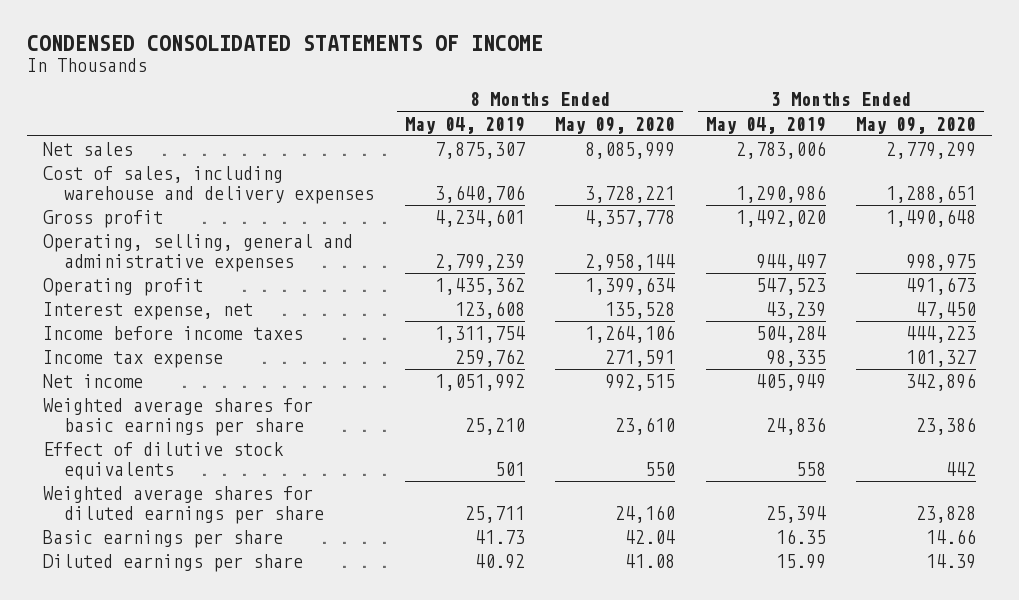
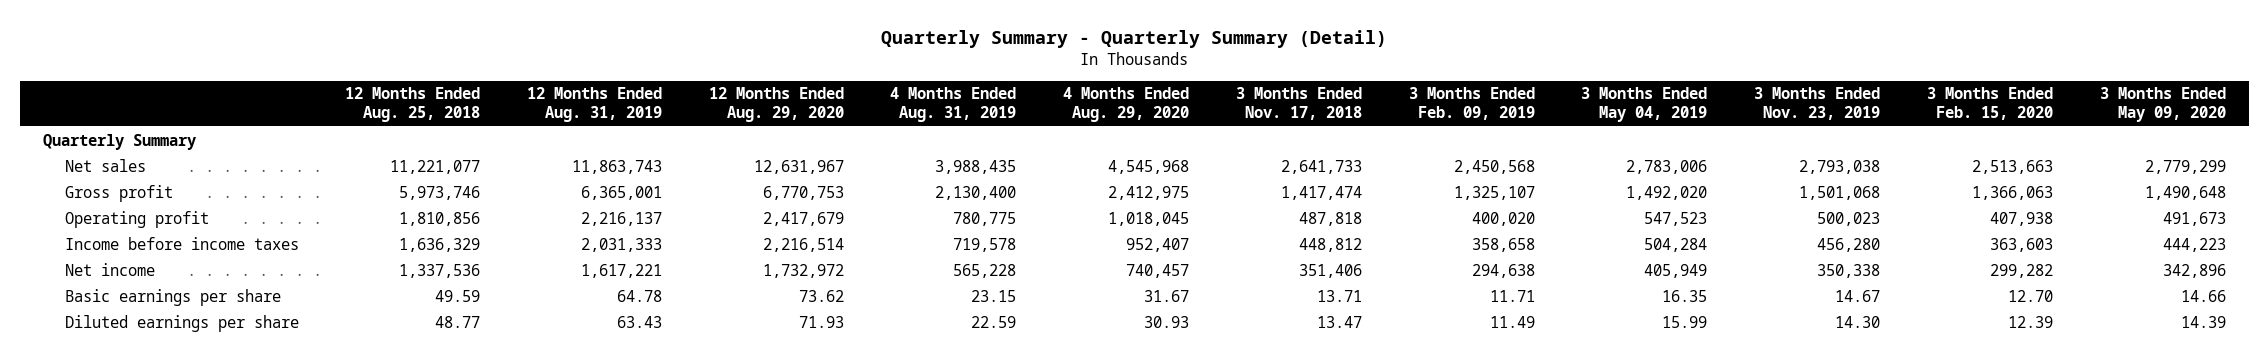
- CONDENSED CONSOLIDATED STATEMENTS OF INCOME
+ Quarterly Summary - Quarterly Summary (Detail)
- | 8 Months Ended May 04, 2019 | 8 Months Ended May 09, 2020 | 3 Months Ended May 04, 2019 | 3 Months Ended May 09, 2020
+ | 12 Months Ended Aug. 25, 2018 | 12 Months Ended Aug. 31, 2019 | 12 Months Ended Aug. 29, 2020 | 4 Months Ended Aug. 31, 2019 | 4 Months Ended Aug. 29, 2020 | 3 Months Ended Nov. 17, 2018 | 3 Months Ended Feb. 09, 2019 | 3 Months Ended May 04, 2019 | 3 Months Ended Nov. 23, 2019 | 3 Months Ended Feb. 15, 2020 | 3 Months Ended May 09, 2020
+ Quarterly Summary
- Cost of sales, including warehouse and delivery expenses | 3,640,706 | 3,728,221 | 1,290,986 | 1,288,651
- Operating, selling, general and administrative expenses | 2,799,239 | 2,958,144 | 944,497 | 998,975
- Interest expense, net | 123,608 | 135,528 | 43,239 | 47,450
- Income tax expense | 259,762 | 271,591 | 98,335 | 101,327
- Weighted average shares for basic earnings per share | 25,210 | 23,610 | 24,836 | 23,386
- Effect of dilutive stock equivalents | 501 | 550 | 558 | 442
- Weighted average shares for diluted earnings per share | 25,711 | 24,160 | 25,394 | 23,828

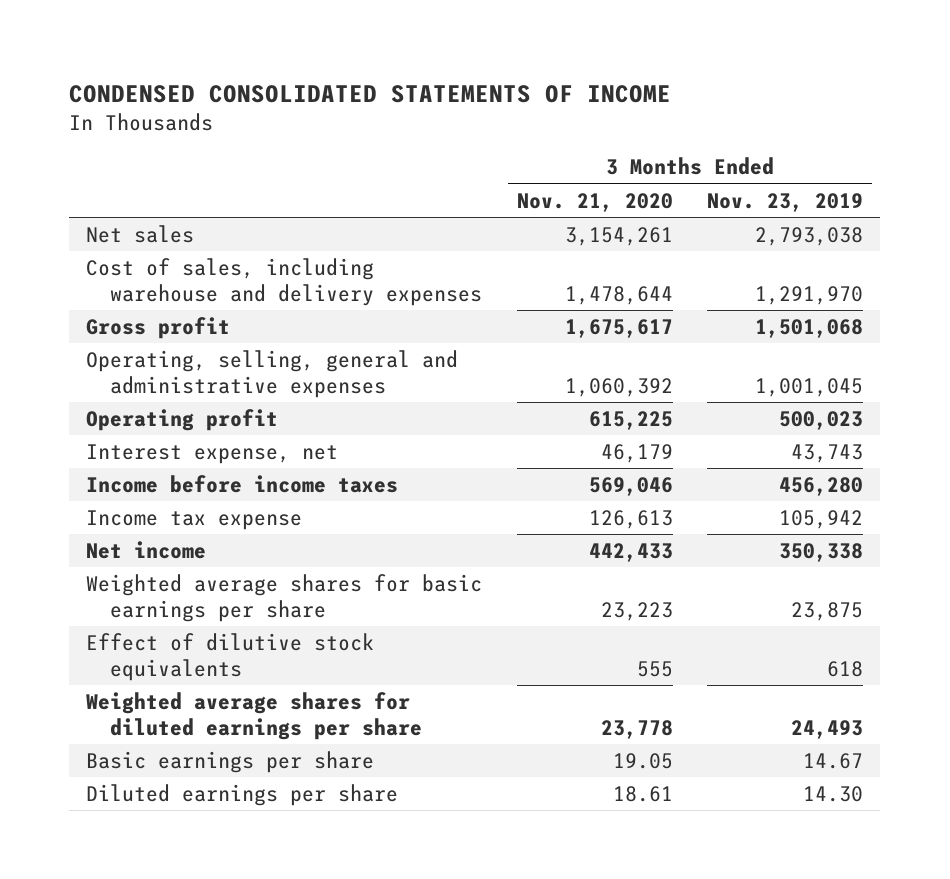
- Quarterly Summary - Quarterly Summary (Detail)
+ CONDENSED CONSOLIDATED STATEMENTS OF INCOME
- | 12 Months Ended Aug. 25, 2018 | 12 Months Ended Aug. 31, 2019 | 12 Months Ended Aug. 29, 2020 | 4 Months Ended Aug. 31, 2019 | 4 Months Ended Aug. 29, 2020 | 3 Months Ended Nov. 17, 2018 | 3 Months Ended Feb. 09, 2019 | 3 Months Ended May 04, 2019 | 3 Months Ended Nov. 23, 2019 | 3 Months Ended Feb. 15, 2020 | 3 Months Ended May 09, 2020
+ | 3 Months Ended Nov. 21, 2020 | 3 Months Ended Nov. 23, 2019
- Quarterly Summary
+ Cost of sales, including warehouse and delivery expenses | 1,478,644 | 1,291,970
+ Operating, selling, general and administrative expenses | 1,060,392 | 1,001,045
+ Interest expense, net | 46,179 | 43,743
+ Income tax expense | 126,613 | 105,942
+ Weighted average shares for basic earnings per share | 23,223 | 23,875
+ Effect of dilutive stock equivalents | 555 | 618
+ Weighted average shares for diluted earnings per share | 23,778 | 24,493

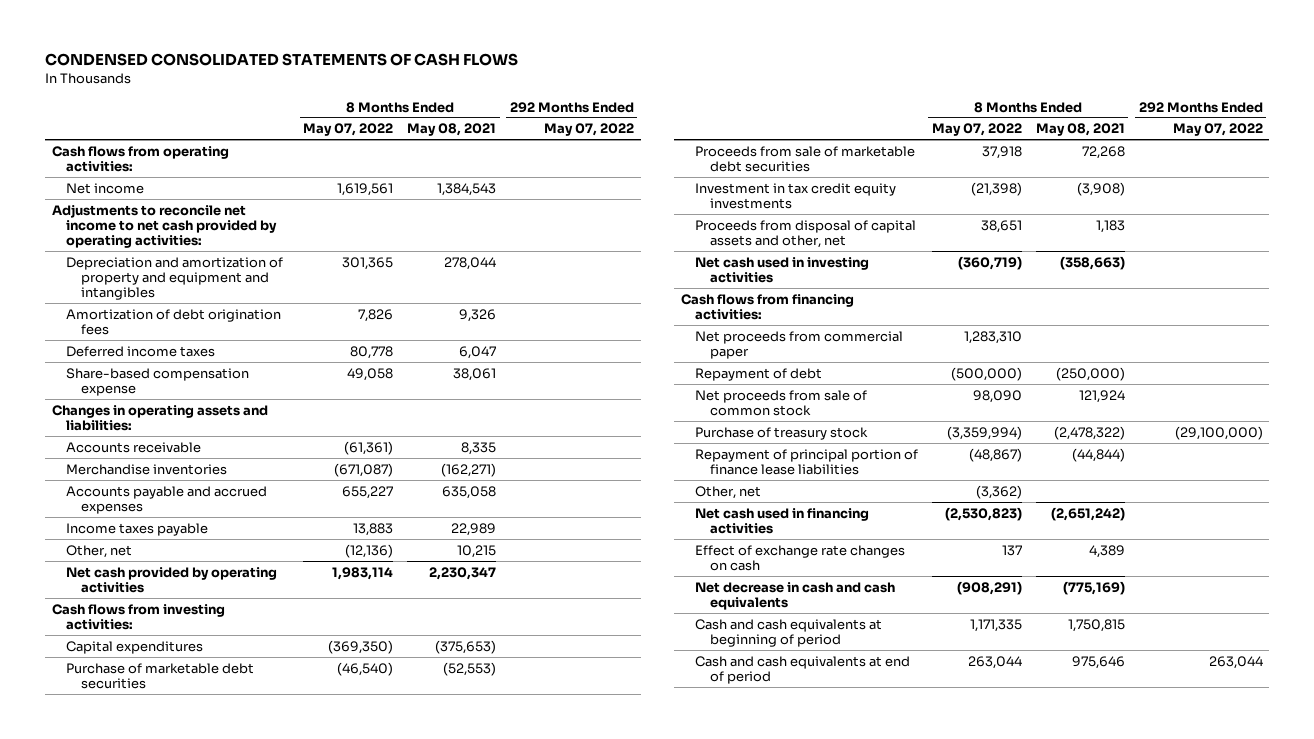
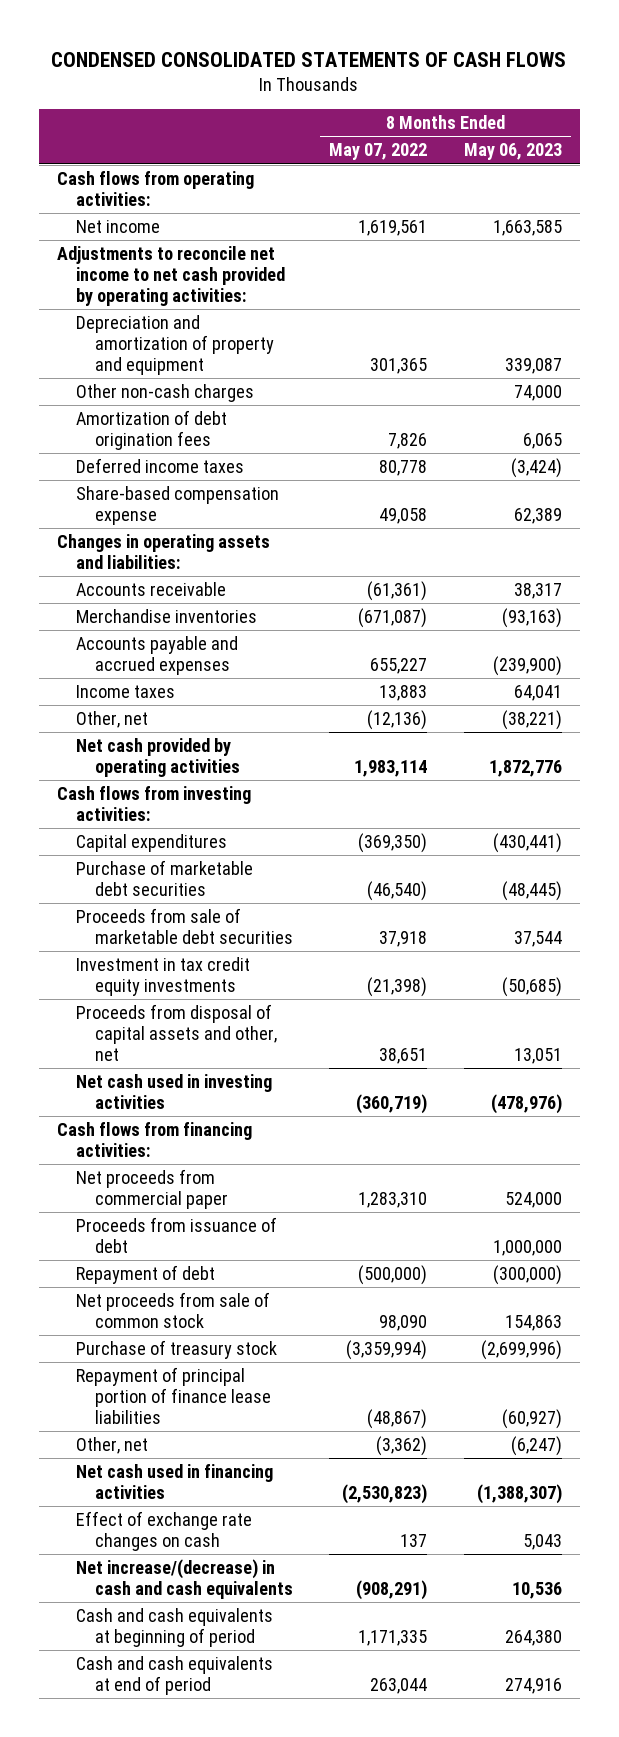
- | 8 Months Ended May 07, 2022 | 8 Months Ended May 08, 2021 | 292 Months Ended May 07, 2022
+ | 8 Months Ended May 07, 2022 | 8 Months Ended May 06, 2023
- Depreciation and amortization of property and equipment and intangibles | 301,365 | 278,044 |
+ Depreciation and amortization of property and equipment | 301,365 | 339,087
+ Other non-cash charges | | 74,000
- Income taxes payable | 13,883 | 22,989 |
+ Income taxes | 13,883 | 64,041
+ Proceeds from issuance of debt | | 1,000,000
- Net decrease in cash and cash equivalents | (908,291) | (775,169) |
+ Net increase/(decrease) in cash and cash equivalents | (908,291) | 10,536

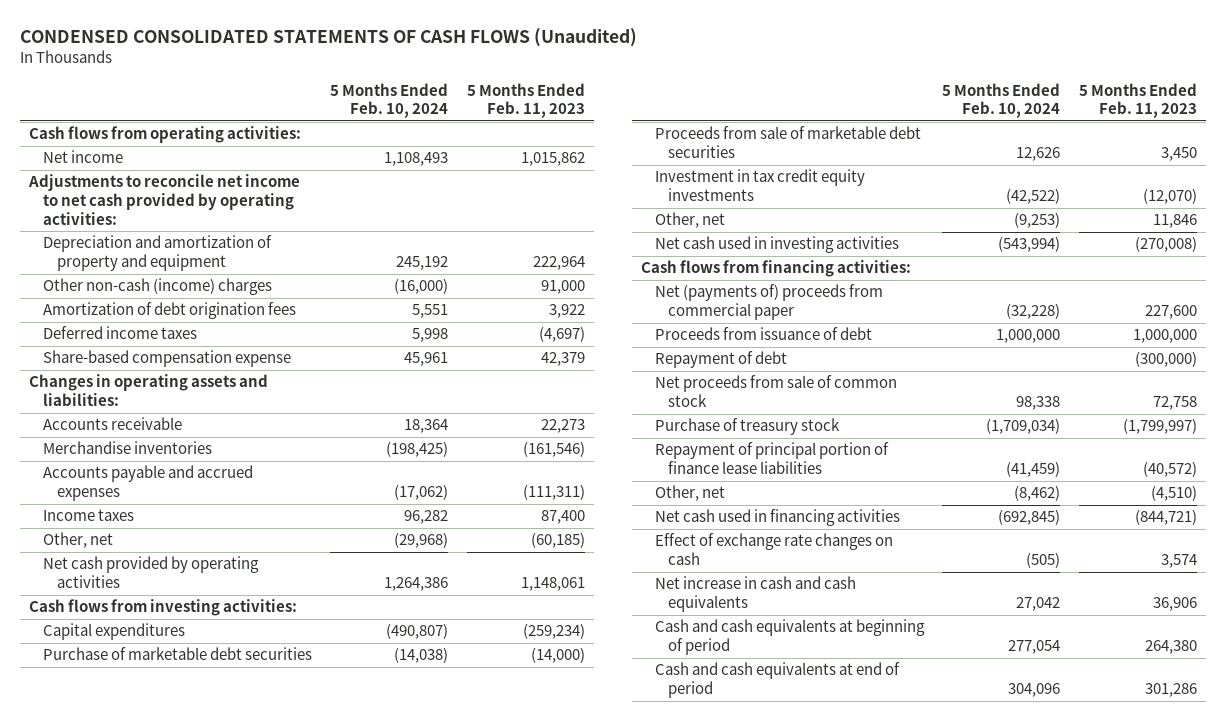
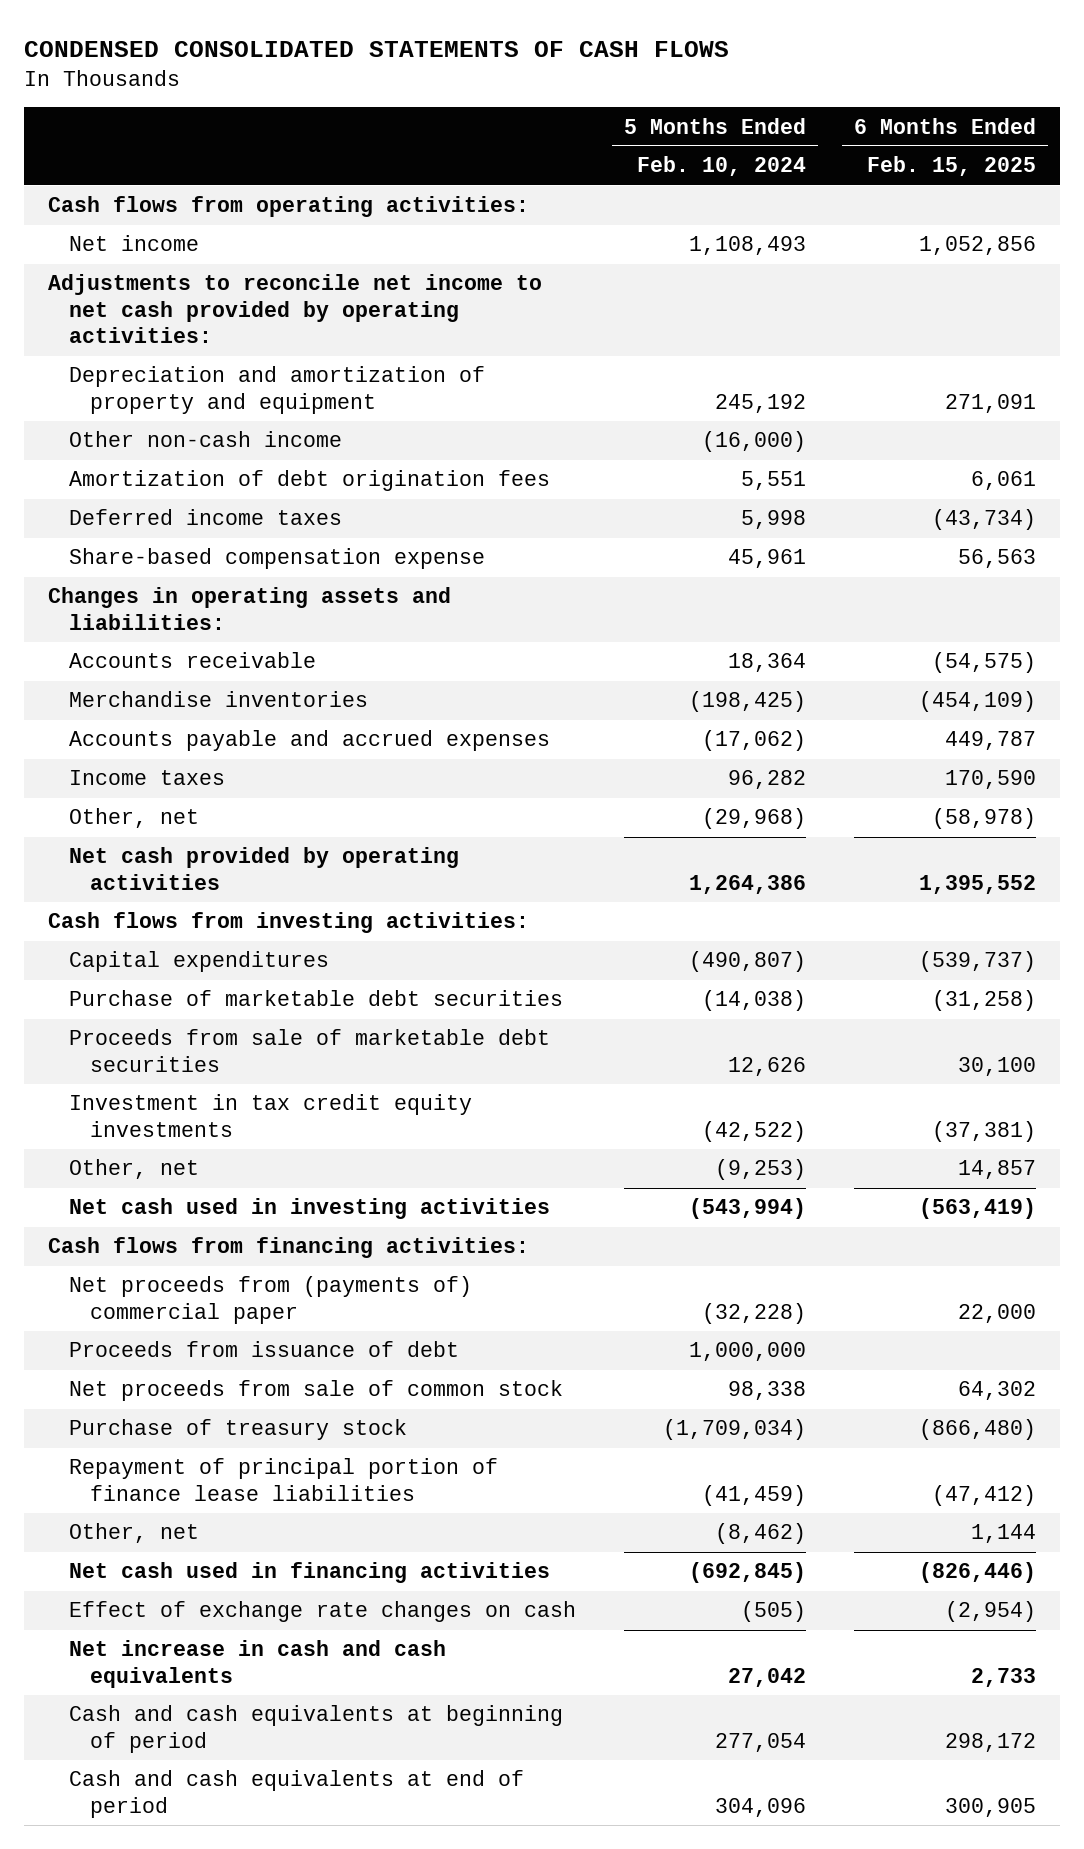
- CONDENSED CONSOLIDATED STATEMENTS OF CASH FLOWS (Unaudited)
+ CONDENSED CONSOLIDATED STATEMENTS OF CASH FLOWS
- | 5 Months Ended Feb. 10, 2024 | 5 Months Ended Feb. 11, 2023
+ | 5 Months Ended Feb. 10, 2024 | 6 Months Ended Feb. 15, 2025
- Other non-cash (income) charges | (16,000) | 91,000
+ Other non-cash income | (16,000) |
- Net (payments of) proceeds from commercial paper | (32,228) | 227,600
+ Net proceeds from (payments of) commercial paper | (32,228) | 22,000
- Repayment of debt | | (300,000)

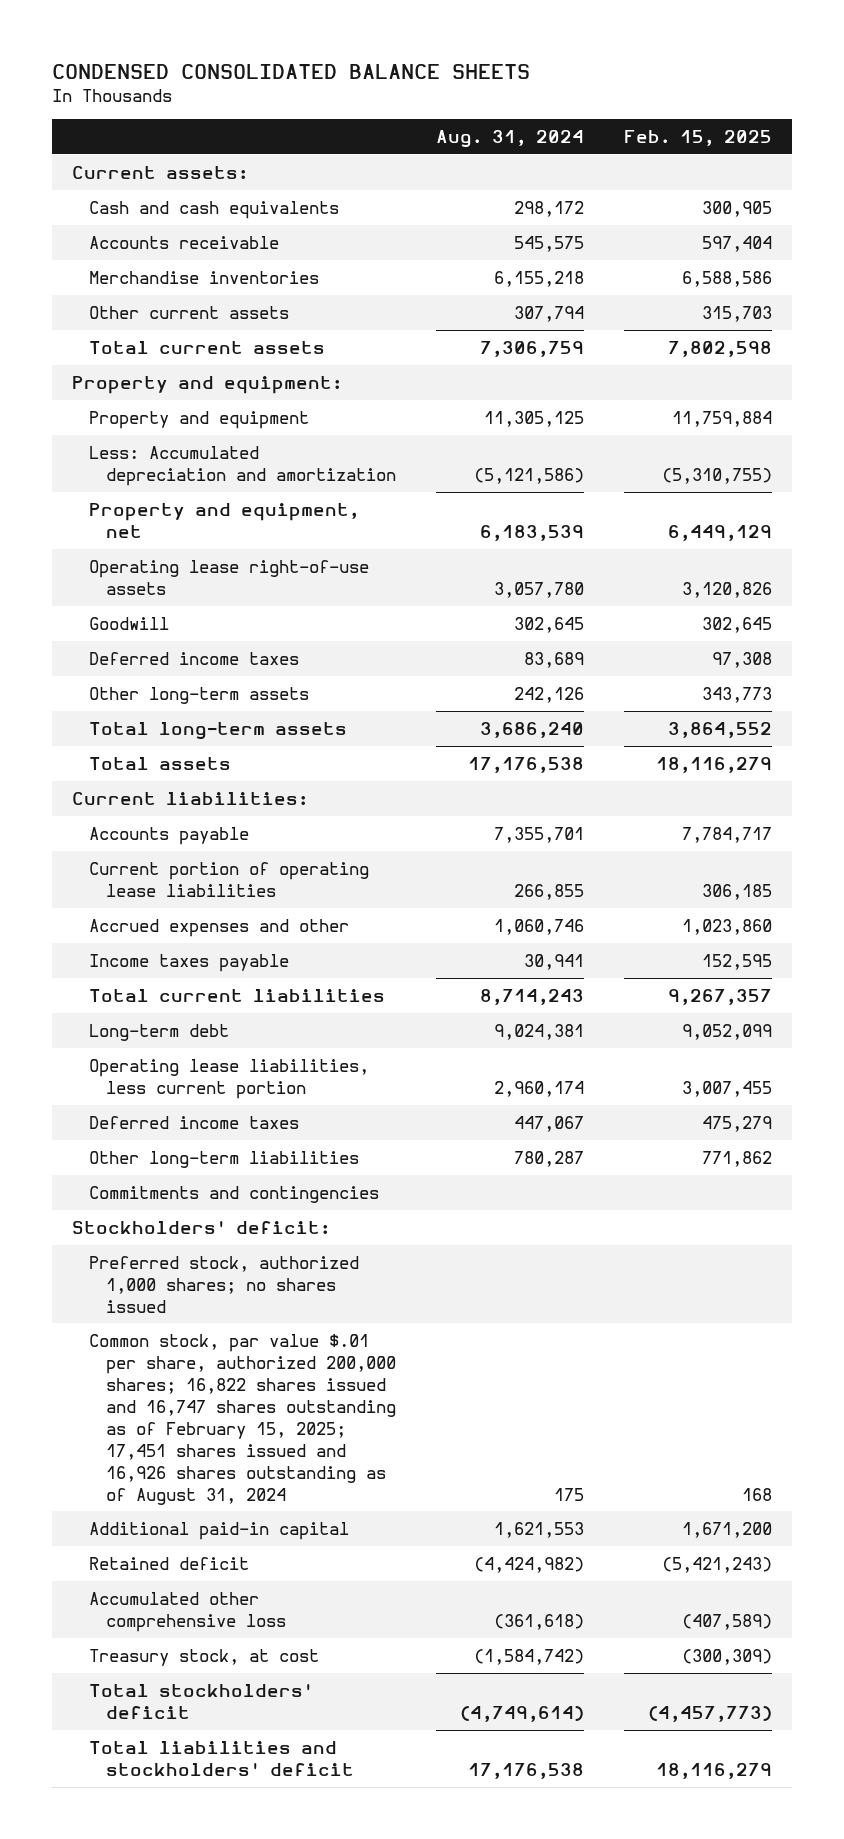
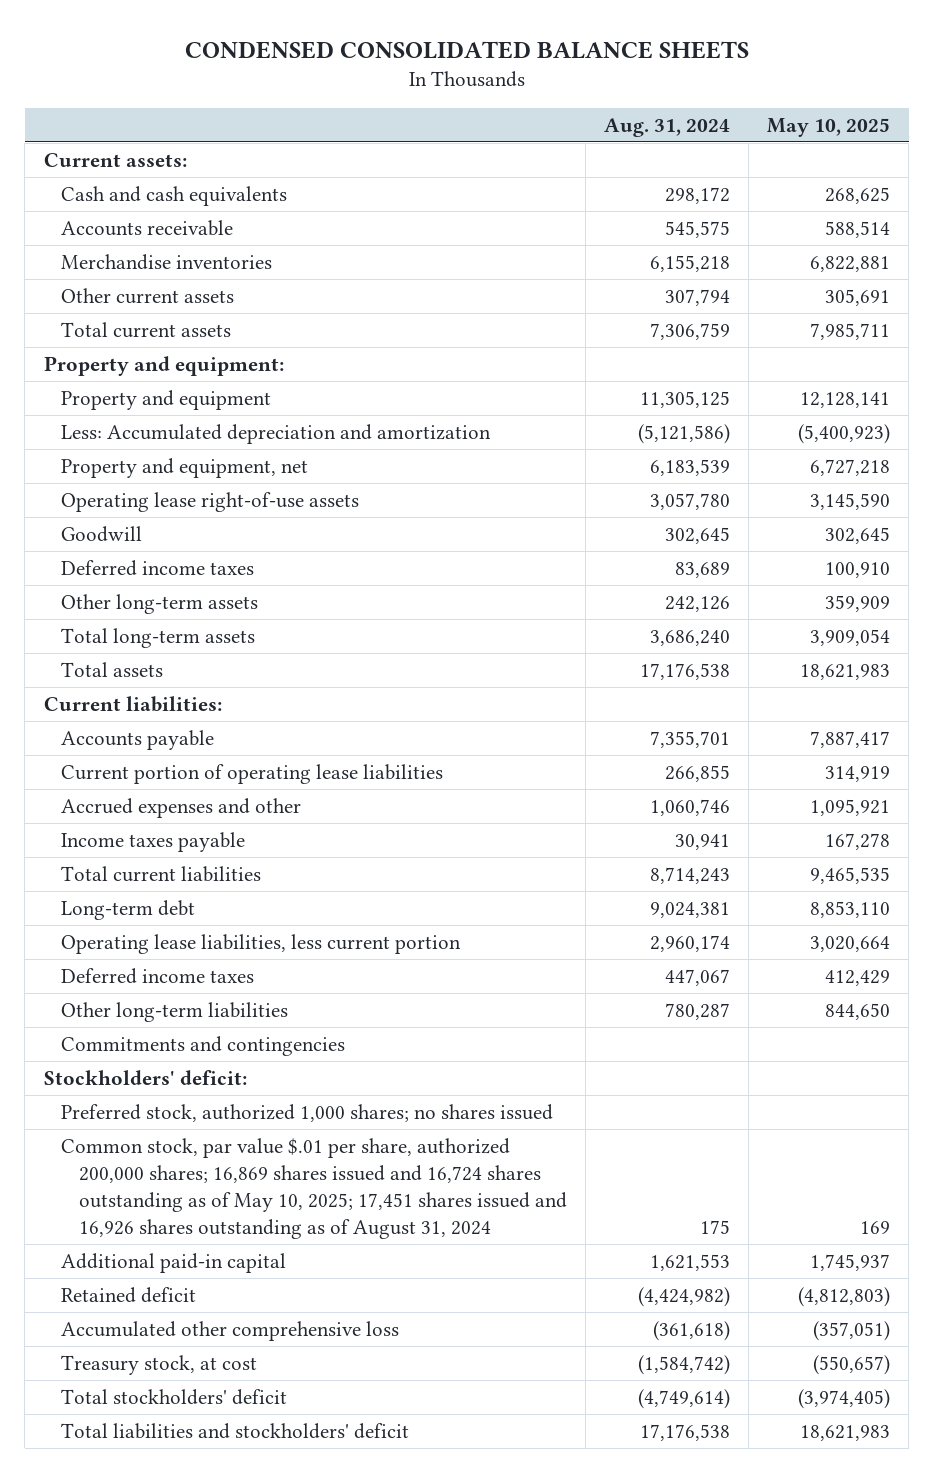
- | Aug. 31, 2024 | Feb. 15, 2025
+ | Aug. 31, 2024 | May 10, 2025
- Common stock, par value $.01 per share, authorized 200,000 shares; 16,822 shares issued and 16,747 shares outstanding as of February 15, 2025; 17,451 shares issued and 16,926 shares outstanding as of August 31, 2024 | 175 | 168
+ Common stock, par value $.01 per share, authorized 200,000 shares; 16,869 shares issued and 16,724 shares outstanding as of May 10, 2025; 17,451 shares issued and 16,926 shares outstanding as of August 31, 2024 | 175 | 169

